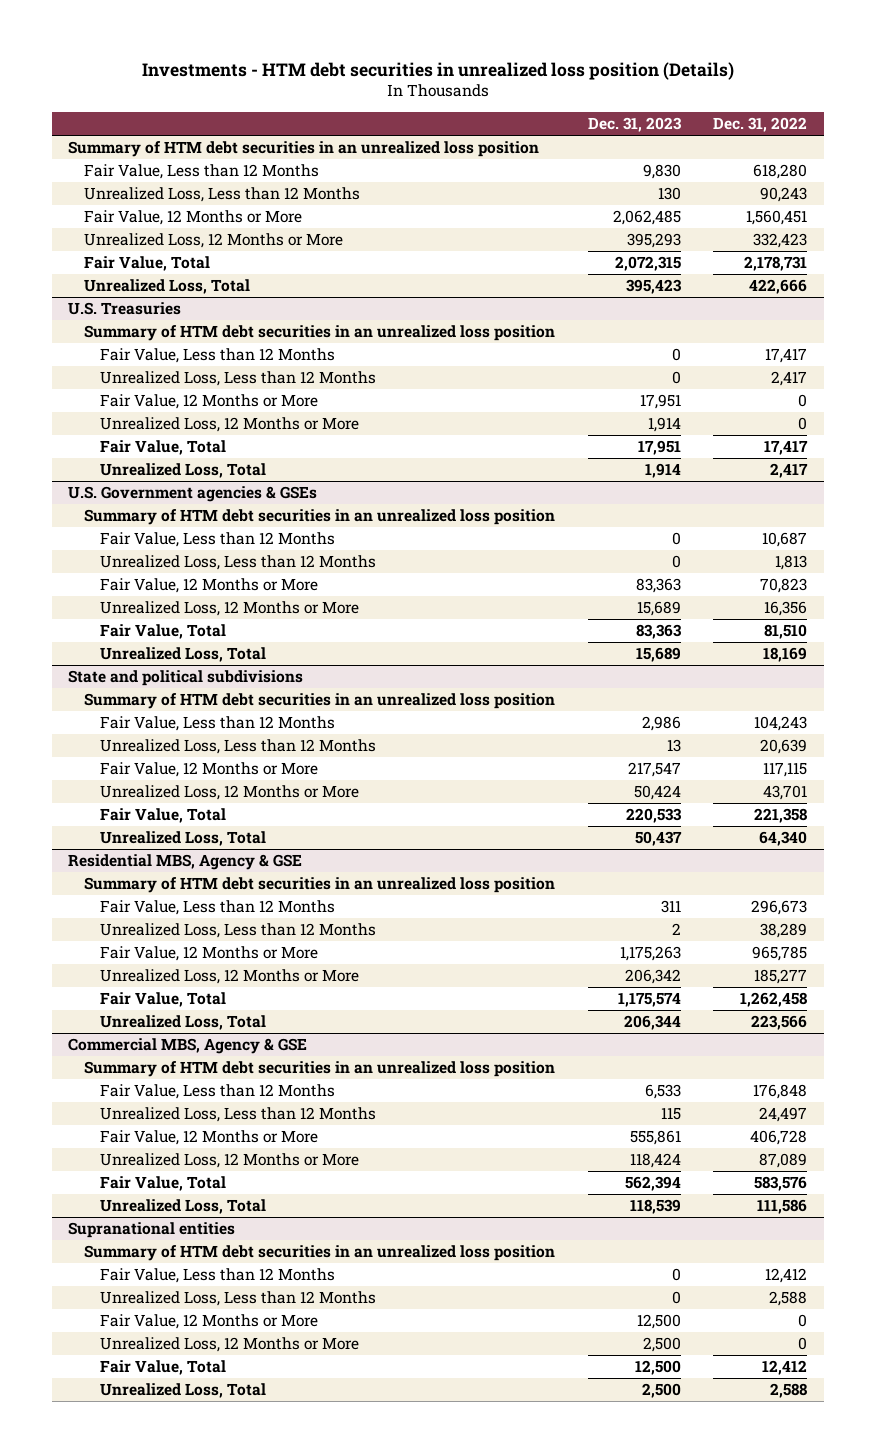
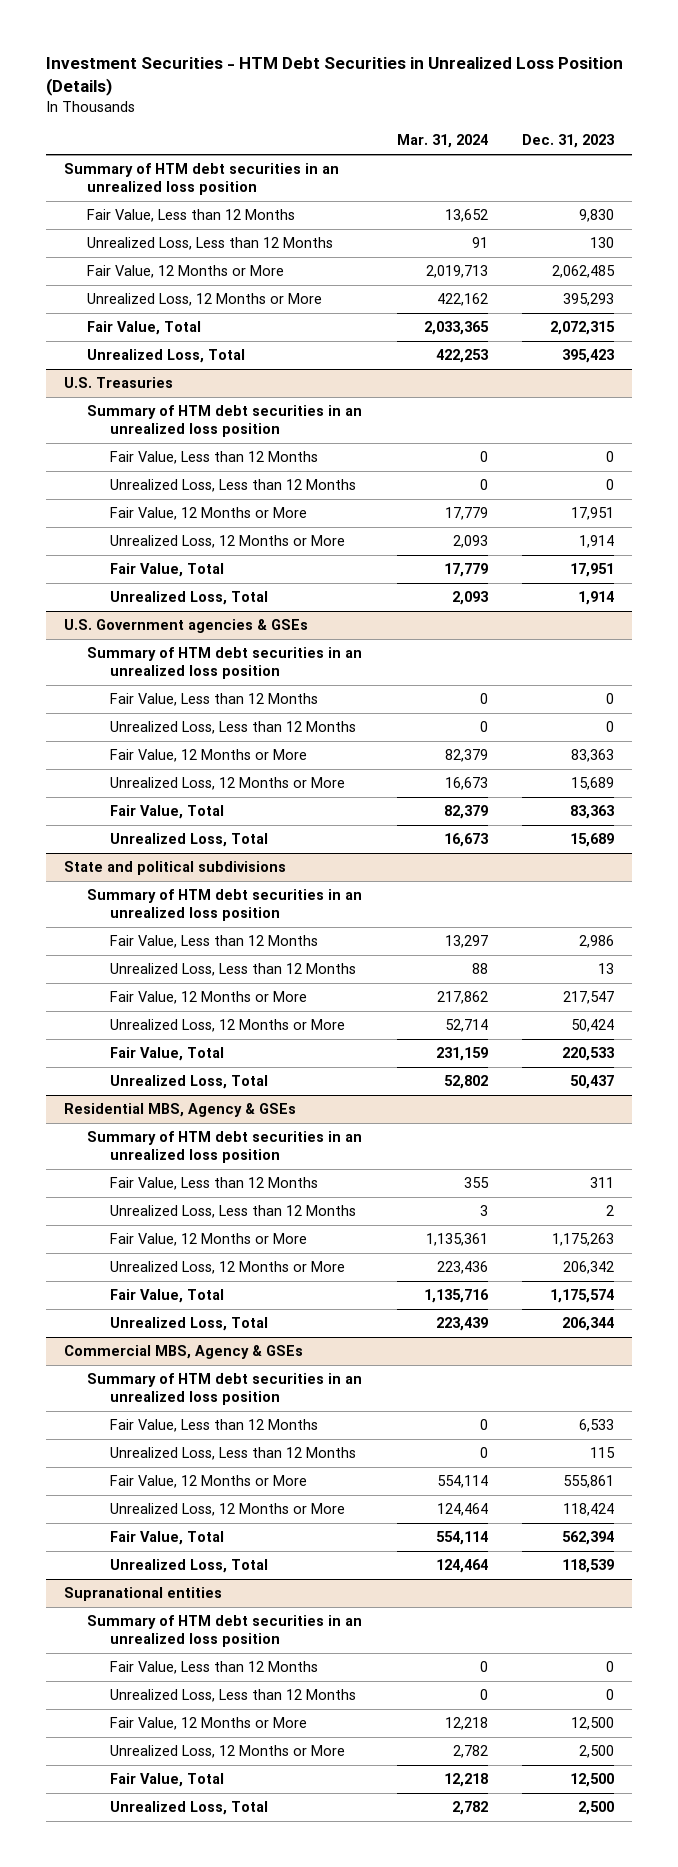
- Investments - HTM debt securities in unrealized loss position (Details)
+ Investment Securities - HTM Debt Securities in Unrealized Loss Position (Details)
- | Dec. 31, 2023 | Dec. 31, 2022
+ | Mar. 31, 2024 | Dec. 31, 2023
- Residential MBS, Agency & GSE
+ Residential MBS, Agency & GSEs
- Commercial MBS, Agency & GSE
+ Commercial MBS, Agency & GSEs

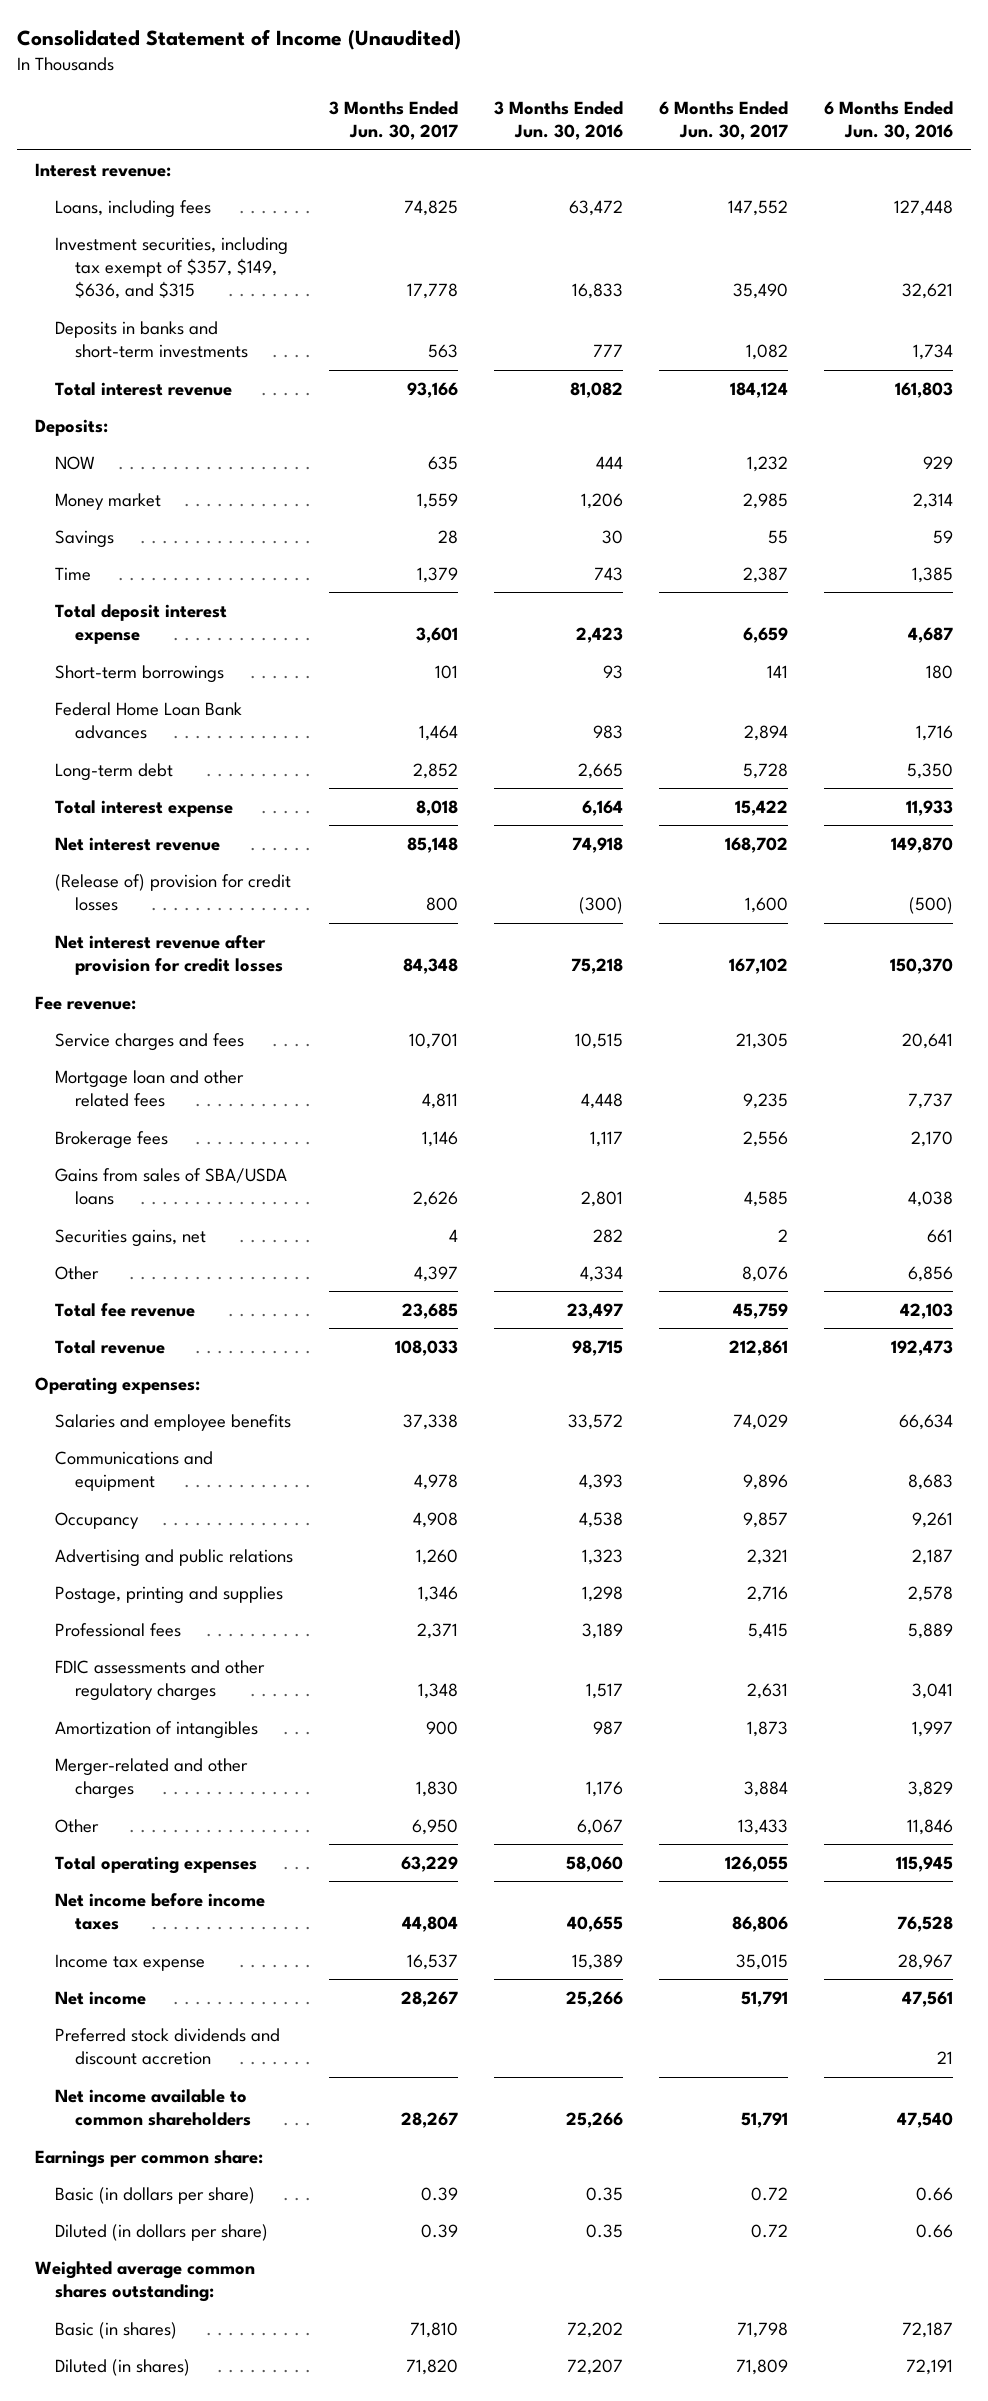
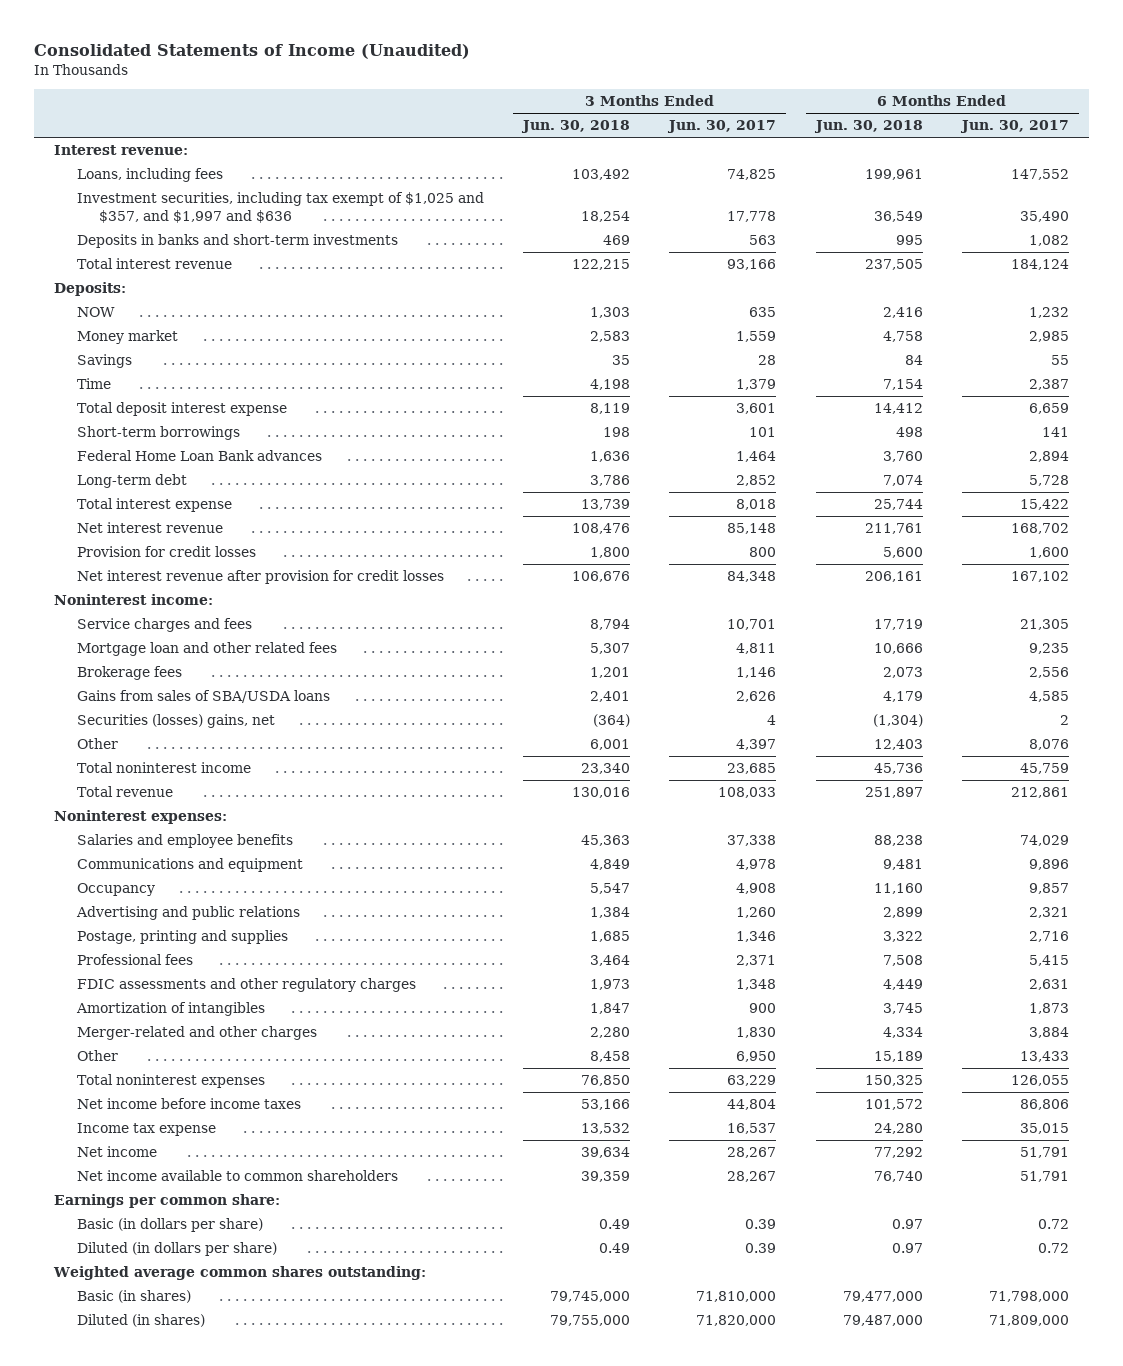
- Consolidated Statement of Income (Unaudited)
+ Consolidated Statements of Income (Unaudited)
- | 3 Months Ended Jun. 30, 2017 | 3 Months Ended Jun. 30, 2016 | 6 Months Ended Jun. 30, 2017 | 6 Months Ended Jun. 30, 2016
+ | 3 Months Ended Jun. 30, 2018 | 3 Months Ended Jun. 30, 2017 | 6 Months Ended Jun. 30, 2018 | 6 Months Ended Jun. 30, 2017
- Investment securities, including tax exempt of $357, $149, $636, and $315 | 17,778 | 16,833 | 35,490 | 32,621
+ Investment securities, including tax exempt of $1,025 and $357, and $1,997 and $636 | 18,254 | 17,778 | 36,549 | 35,490
- (Release of) provision for credit losses | 800 | (300) | 1,600 | (500)
+ Provision for credit losses | 1,800 | 800 | 5,600 | 1,600
- Fee revenue:
+ Noninterest income:
- Securities gains, net | 4 | 282 | 2 | 661
+ Securities (losses) gains, net | (364) | 4 | (1,304) | 2
- Total fee revenue | 23,685 | 23,497 | 45,759 | 42,103
+ Total noninterest income | 23,340 | 23,685 | 45,736 | 45,759
- Operating expenses:
+ Noninterest expenses:
- Total operating expenses | 63,229 | 58,060 | 126,055 | 115,945
+ Total noninterest expenses | 76,850 | 63,229 | 150,325 | 126,055
- Preferred stock dividends and discount accretion | | | | 21
- Basic (in shares) | 71,810 | 72,202 | 71,798 | 72,187
- Diluted (in shares) | 71,820 | 72,207 | 71,809 | 72,191
+ Basic (in shares) | 79,745,000 | 71,810,000 | 79,477,000 | 71,798,000
+ Diluted (in shares) | 79,755,000 | 71,820,000 | 79,487,000 | 71,809,000

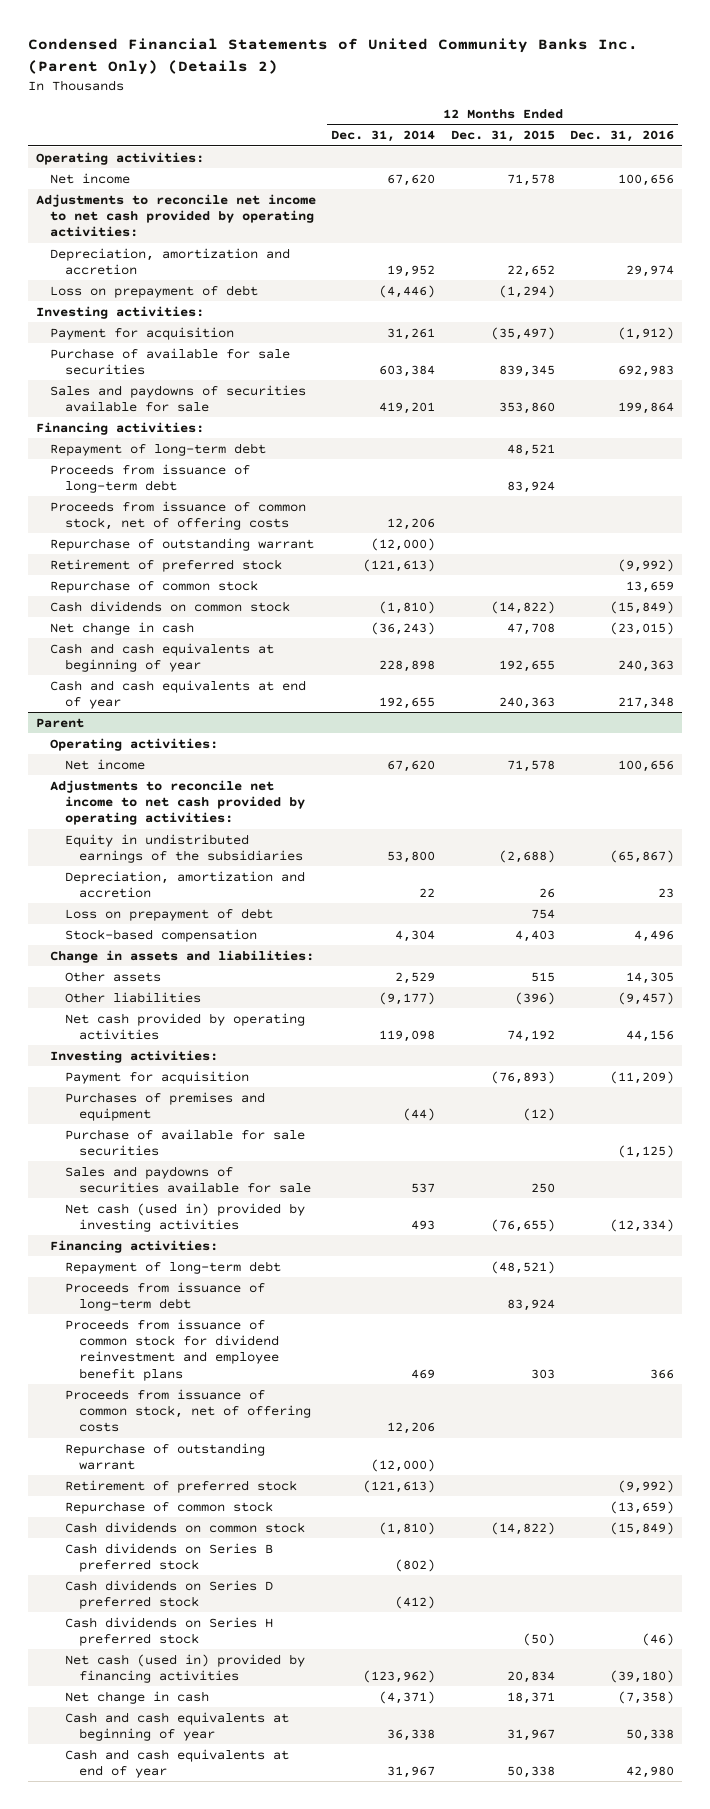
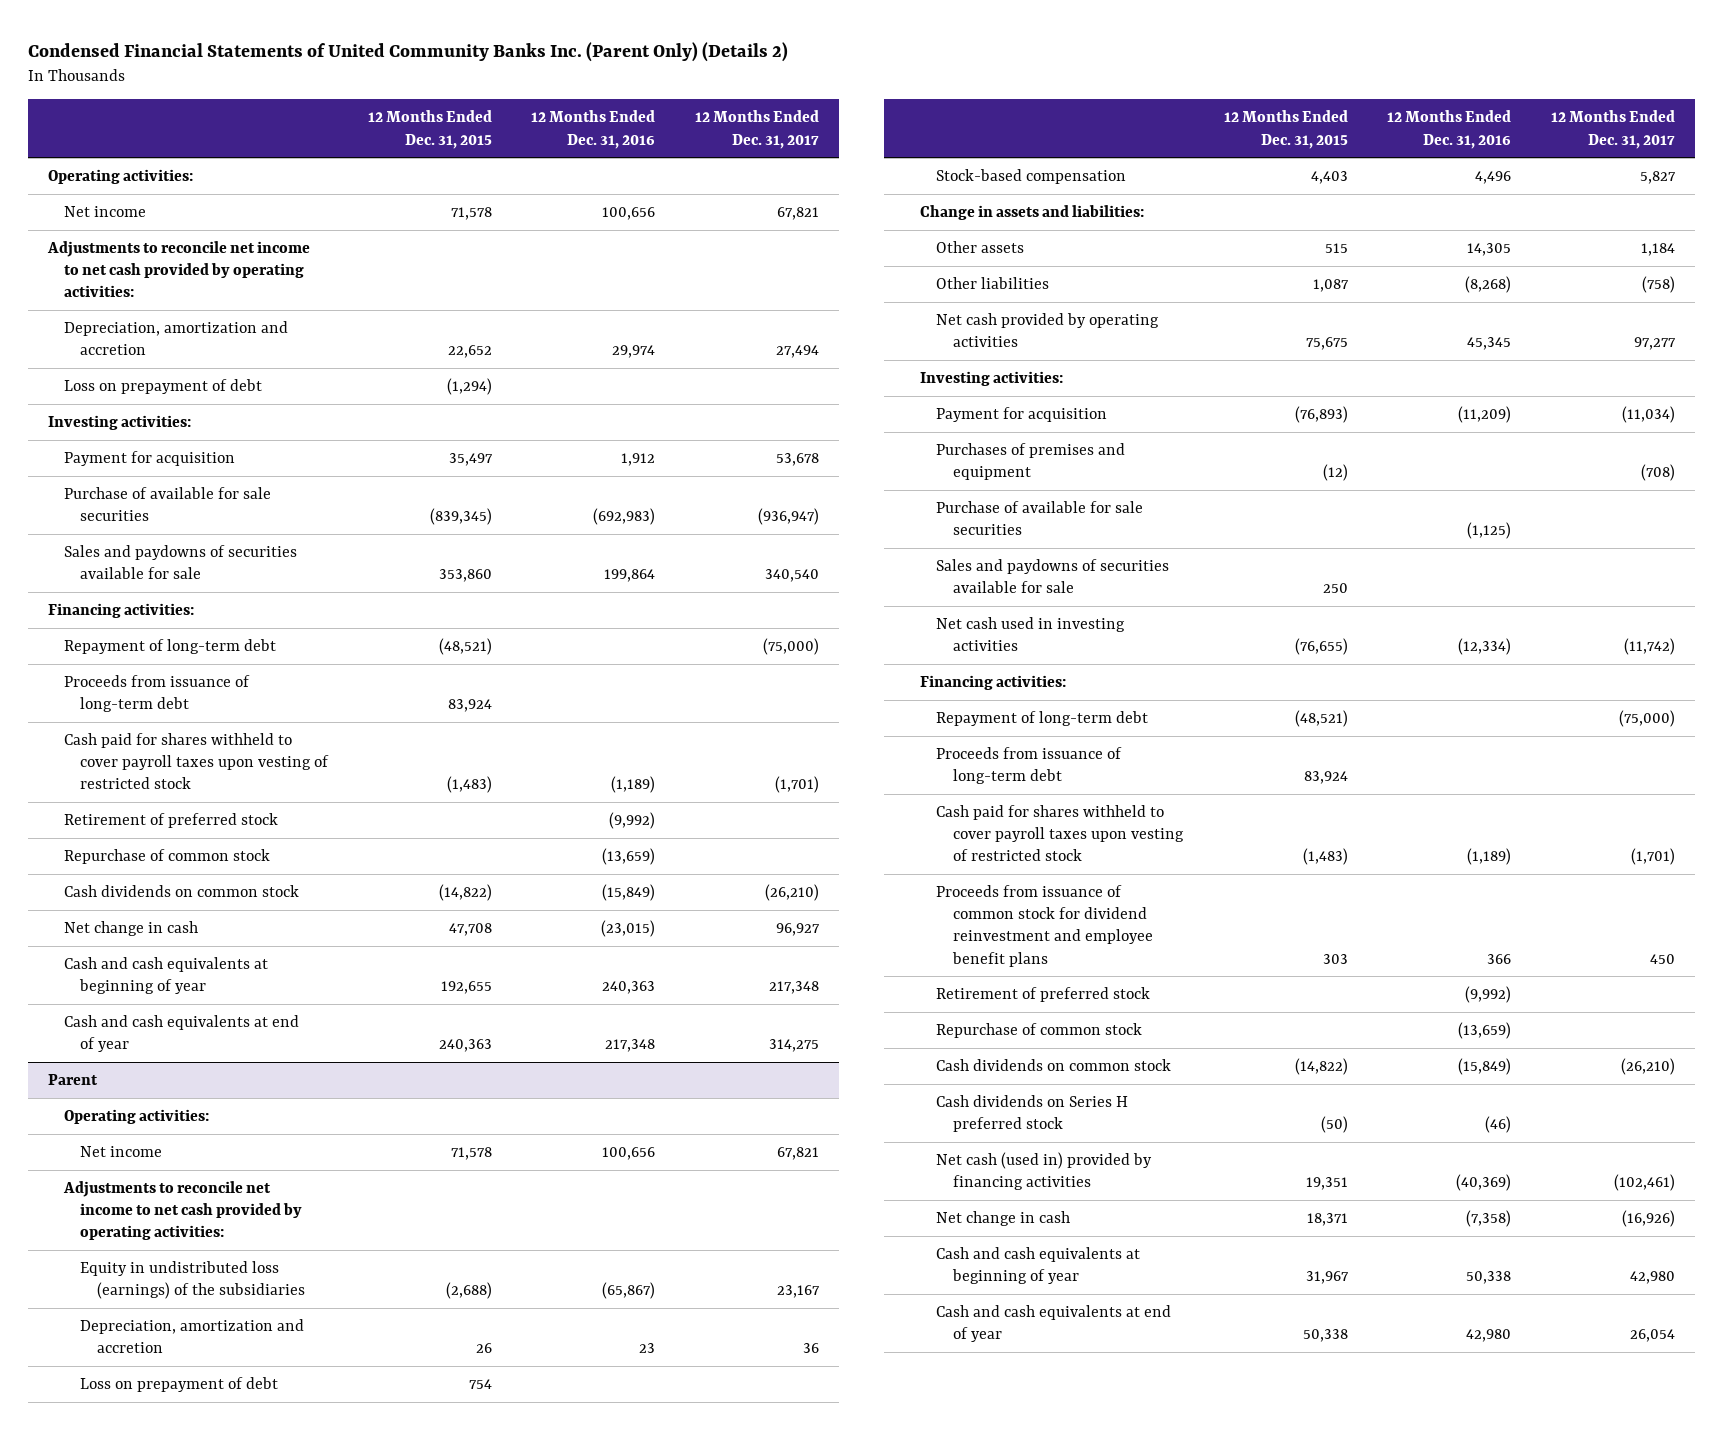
- | 12 Months Ended Dec. 31, 2014 | 12 Months Ended Dec. 31, 2015 | 12 Months Ended Dec. 31, 2016
+ | 12 Months Ended Dec. 31, 2015 | 12 Months Ended Dec. 31, 2016 | 12 Months Ended Dec. 31, 2017
- Payment for acquisition | 31,261 | (35,497) | (1,912)
- Purchase of available for sale securities | 603,384 | 839,345 | 692,983
+ Payment for acquisition | 35,497 | 1,912 | 53,678
+ Purchase of available for sale securities | (839,345) | (692,983) | (936,947)
- Repayment of long-term debt | | 48,521 |
+ Repayment of long-term debt | (48,521) | | (75,000)
- Proceeds from issuance of common stock, net of offering costs | 12,206 | |
- Repurchase of outstanding warrant | (12,000) | |
+ Cash paid for shares withheld to cover payroll taxes upon vesting of restricted stock | (1,483) | (1,189) | (1,701)
- Repurchase of common stock | | | 13,659
+ Repurchase of common stock | | (13,659) |
@ Parent
- Equity in undistributed earnings of the subsidiaries | 53,800 | (2,688) | (65,867)
+ Equity in undistributed loss (earnings) of the subsidiaries | (2,688) | (65,867) | 23,167
- Other liabilities | (9,177) | (396) | (9,457)
- Net cash provided by operating activities | 119,098 | 74,192 | 44,156
+ Other liabilities | 1,087 | (8,268) | (758)
+ Net cash provided by operating activities | 75,675 | 45,345 | 97,277
- Net cash (used in) provided by investing activities | 493 | (76,655) | (12,334)
+ Net cash used in investing activities | (76,655) | (12,334) | (11,742)
+ Cash paid for shares withheld to cover payroll taxes upon vesting of restricted stock | (1,483) | (1,189) | (1,701)
- Proceeds from issuance of common stock, net of offering costs | 12,206 | |
- Repurchase of outstanding warrant | (12,000) | |
- Cash dividends on Series B preferred stock | (802) | |
- Cash dividends on Series D preferred stock | (412) | |
- Net cash (used in) provided by financing activities | (123,962) | 20,834 | (39,180)
+ Net cash (used in) provided by financing activities | 19,351 | (40,369) | (102,461)

